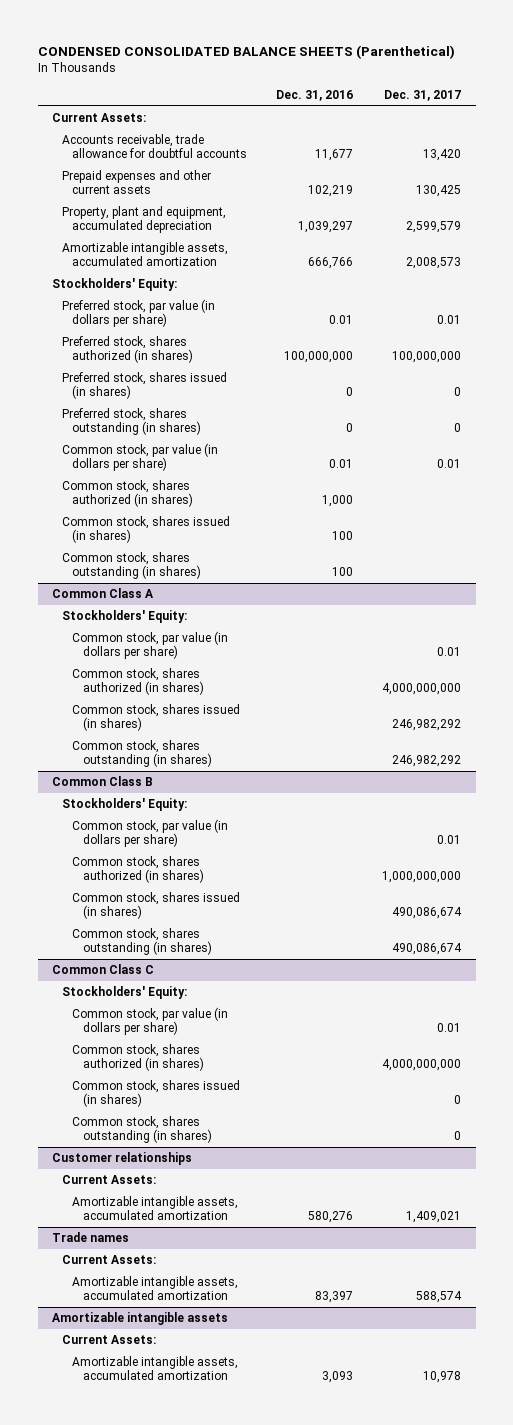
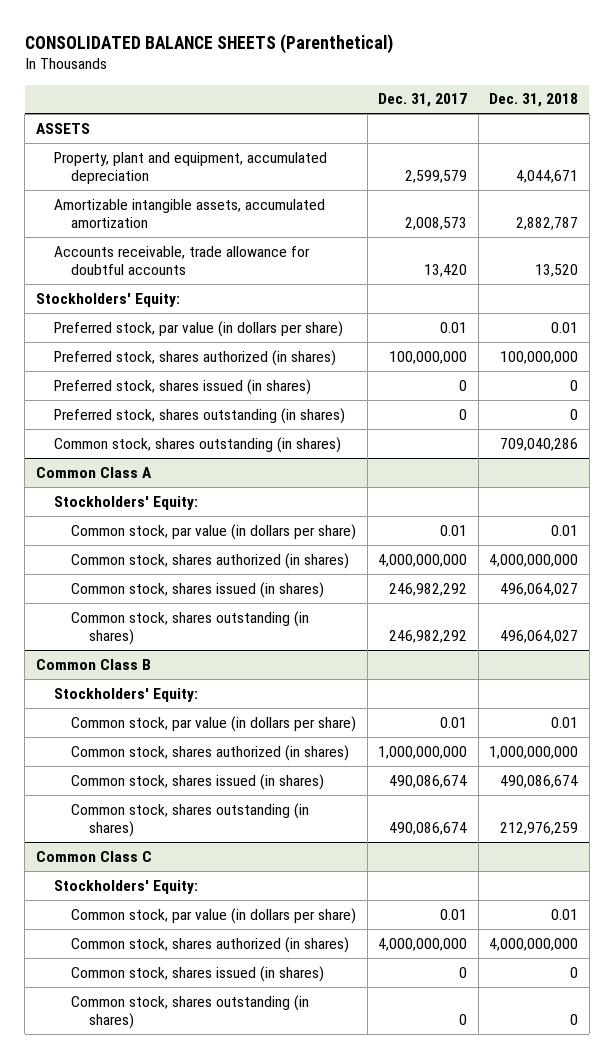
- CONDENSED CONSOLIDATED BALANCE SHEETS (Parenthetical)
+ CONSOLIDATED BALANCE SHEETS (Parenthetical)
- | Dec. 31, 2016 | Dec. 31, 2017
+ | Dec. 31, 2017 | Dec. 31, 2018
- Current Assets:
- Prepaid expenses and other current assets | 102,219 | 130,425
+ ASSETS
moved down: Accounts receivable, trade allowance for doubtful accounts | 13,420 | 13,520
- Common stock, par value (in dollars per share) | 0.01 | 0.01
- Common stock, shares authorized (in shares) | 1,000 |
- Common stock, shares issued (in shares) | 100 |
- Customer relationships
- Current Assets:
- Amortizable intangible assets, accumulated amortization | 580,276 | 1,409,021
- Trade names
- Current Assets:
- Amortizable intangible assets, accumulated amortization | 83,397 | 588,574
- Amortizable intangible assets
- Current Assets:
- Amortizable intangible assets, accumulated amortization | 3,093 | 10,978

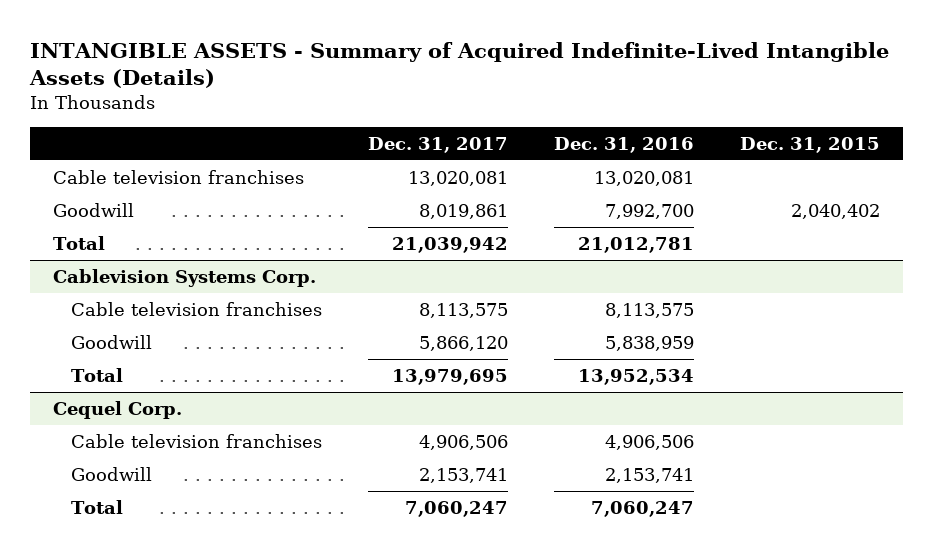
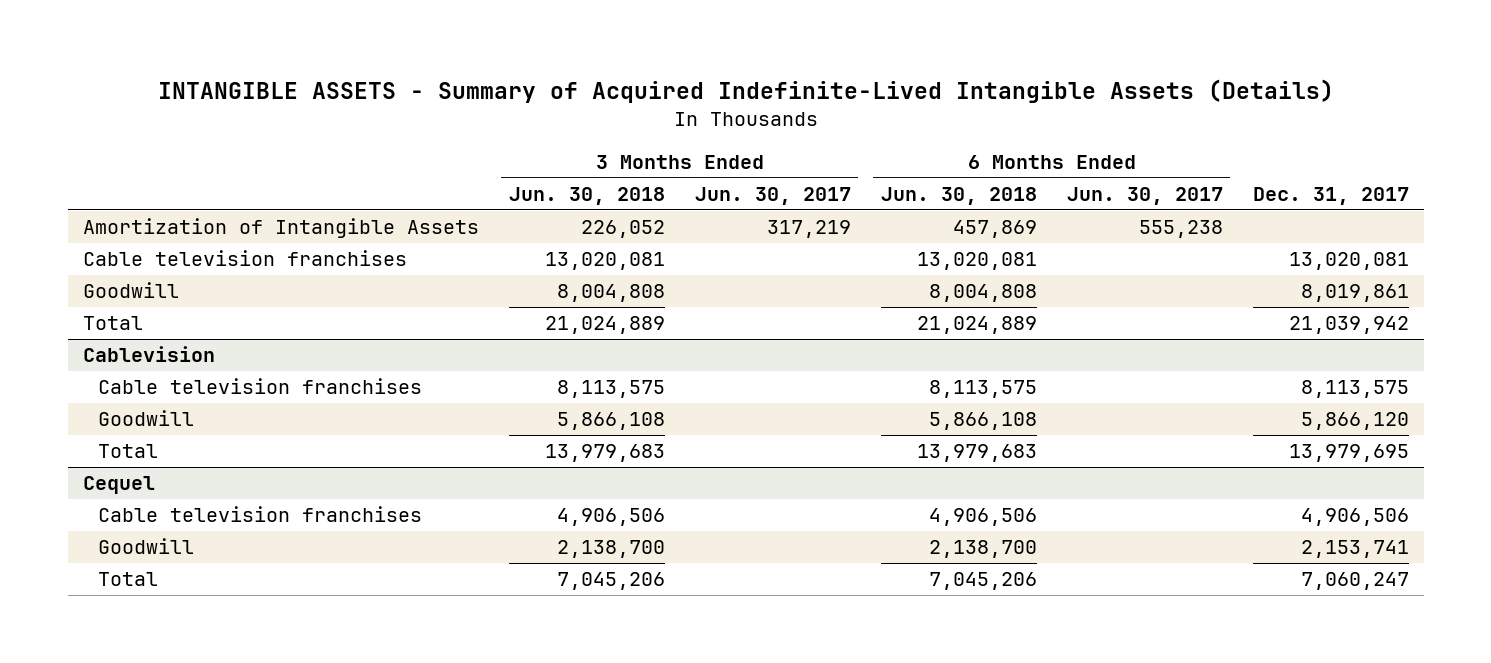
- | Dec. 31, 2017 | Dec. 31, 2016 | Dec. 31, 2015
+ | 3 Months Ended Jun. 30, 2018 | 3 Months Ended Jun. 30, 2017 | 6 Months Ended Jun. 30, 2018 | 6 Months Ended Jun. 30, 2017 | Dec. 31, 2017
+ Amortization of Intangible Assets | 226,052 | 317,219 | 457,869 | 555,238 |
- Cablevision Systems Corp.
+ Cablevision
- Cequel Corp.
+ Cequel

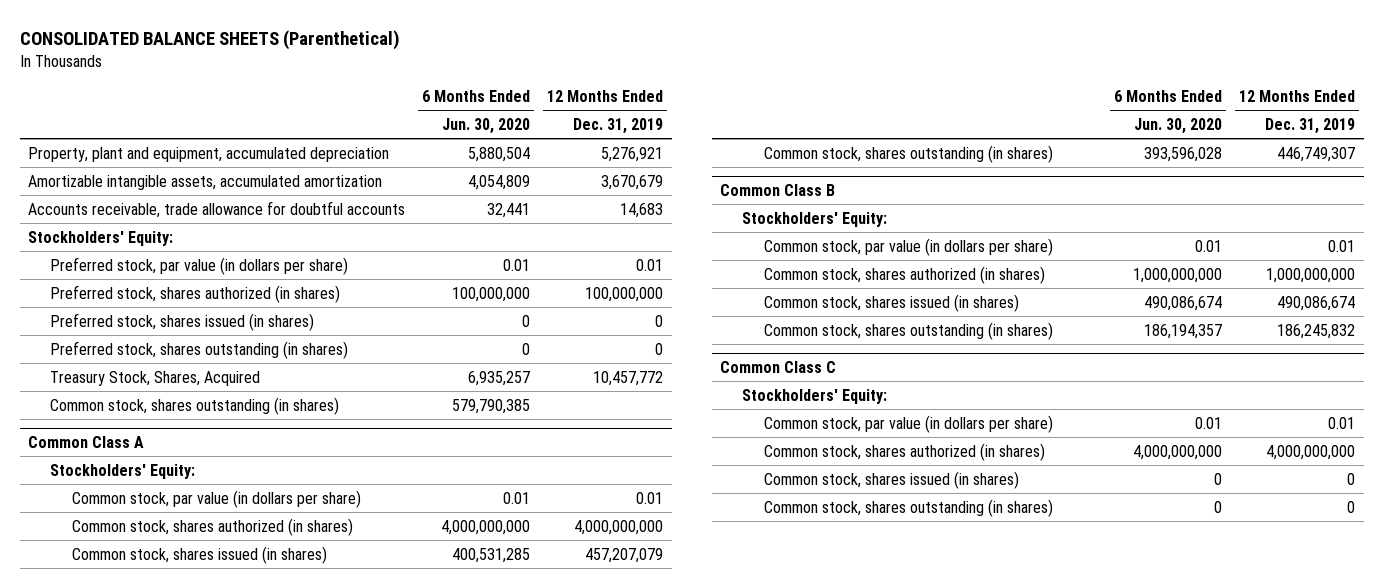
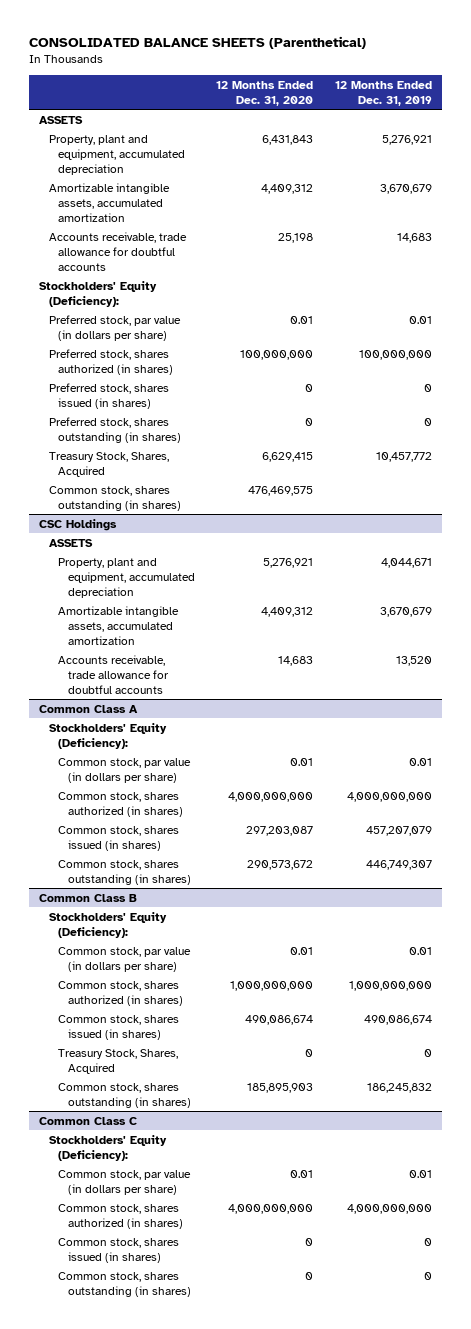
- | 6 Months Ended Jun. 30, 2020 | 12 Months Ended Dec. 31, 2019
+ | 12 Months Ended Dec. 31, 2020 | 12 Months Ended Dec. 31, 2019
+ ASSETS
- Stockholders' Equity:
+ Stockholders' Equity (Deficiency):
+ CSC Holdings
+ ASSETS
+ Property, plant and equipment, accumulated depreciation | 5,276,921 | 4,044,671
+ Amortizable intangible assets, accumulated amortization | 4,409,312 | 3,670,679
+ Accounts receivable, trade allowance for doubtful accounts | 14,683 | 13,520
@ Common Class A
- Stockholders' Equity:
+ Stockholders' Equity (Deficiency):
@ Common Class B
- Stockholders' Equity:
+ Stockholders' Equity (Deficiency):
+ Treasury Stock, Shares, Acquired | 0 | 0
@ Common Class C
- Stockholders' Equity:
+ Stockholders' Equity (Deficiency):

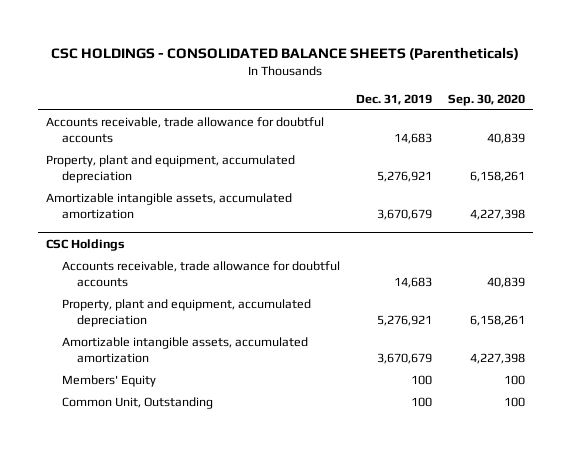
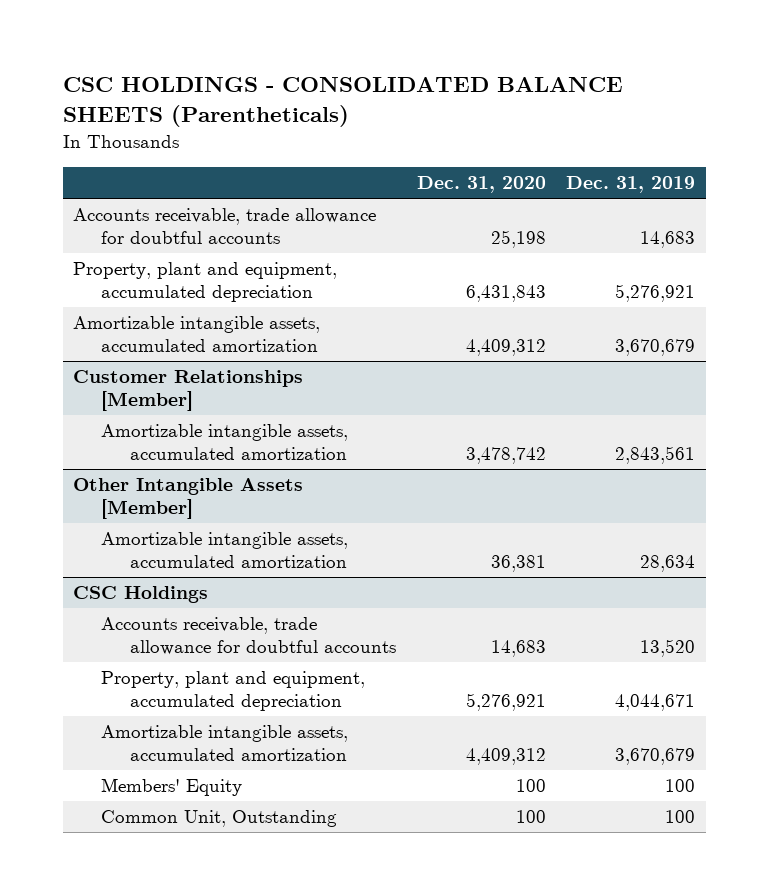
- | Dec. 31, 2019 | Sep. 30, 2020
+ | Dec. 31, 2020 | Dec. 31, 2019
+ Customer Relationships [Member]
+ Amortizable intangible assets, accumulated amortization | 3,478,742 | 2,843,561
+ Other Intangible Assets [Member]
+ Amortizable intangible assets, accumulated amortization | 36,381 | 28,634
@ CSC Holdings
- Accounts receivable, trade allowance for doubtful accounts | 14,683 | 40,839
- Property, plant and equipment, accumulated depreciation | 5,276,921 | 6,158,261
+ Accounts receivable, trade allowance for doubtful accounts | 14,683 | 13,520
+ Property, plant and equipment, accumulated depreciation | 5,276,921 | 4,044,671

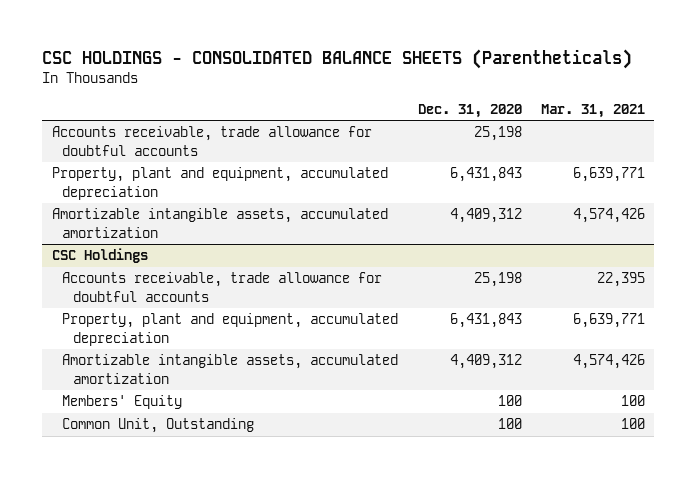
- | Dec. 31, 2020 | Dec. 31, 2019
+ | Dec. 31, 2020 | Mar. 31, 2021
- Customer Relationships [Member]
- Amortizable intangible assets, accumulated amortization | 3,478,742 | 2,843,561
- Other Intangible Assets [Member]
- Amortizable intangible assets, accumulated amortization | 36,381 | 28,634
@ CSC Holdings
- Accounts receivable, trade allowance for doubtful accounts | 14,683 | 13,520
- Property, plant and equipment, accumulated depreciation | 5,276,921 | 4,044,671
+ Accounts receivable, trade allowance for doubtful accounts | 25,198 | 22,395
+ Property, plant and equipment, accumulated depreciation | 6,431,843 | 6,639,771

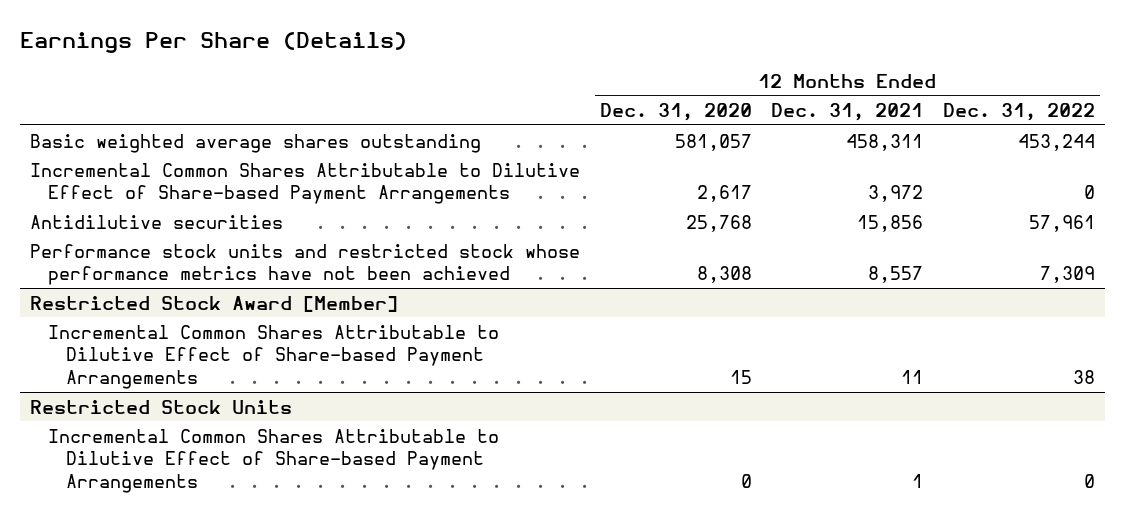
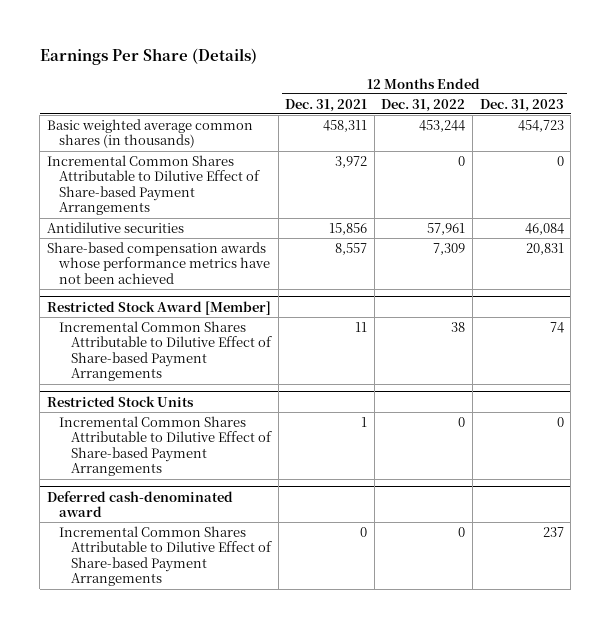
- | 12 Months Ended Dec. 31, 2020 | 12 Months Ended Dec. 31, 2021 | 12 Months Ended Dec. 31, 2022
+ | 12 Months Ended Dec. 31, 2021 | 12 Months Ended Dec. 31, 2022 | 12 Months Ended Dec. 31, 2023
- Basic weighted average shares outstanding | 581,057 | 458,311 | 453,244
+ Basic weighted average common shares (in thousands) | 458,311 | 453,244 | 454,723
- Performance stock units and restricted stock whose performance metrics have not been achieved | 8,308 | 8,557 | 7,309
+ Share-based compensation awards whose performance metrics have not been achieved | 8,557 | 7,309 | 20,831
+ Deferred cash-denominated award
+ Incremental Common Shares Attributable to Dilutive Effect of Share-based Payment Arrangements | 0 | 0 | 237

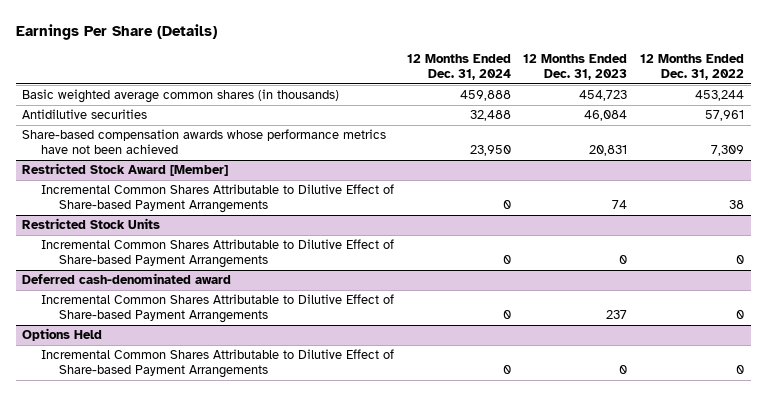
- | 12 Months Ended Dec. 31, 2021 | 12 Months Ended Dec. 31, 2022 | 12 Months Ended Dec. 31, 2023
+ | 12 Months Ended Dec. 31, 2024 | 12 Months Ended Dec. 31, 2023 | 12 Months Ended Dec. 31, 2022
- Incremental Common Shares Attributable to Dilutive Effect of Share-based Payment Arrangements | 3,972 | 0 | 0
+ Options Held
+ Incremental Common Shares Attributable to Dilutive Effect of Share-based Payment Arrangements | 0 | 0 | 0

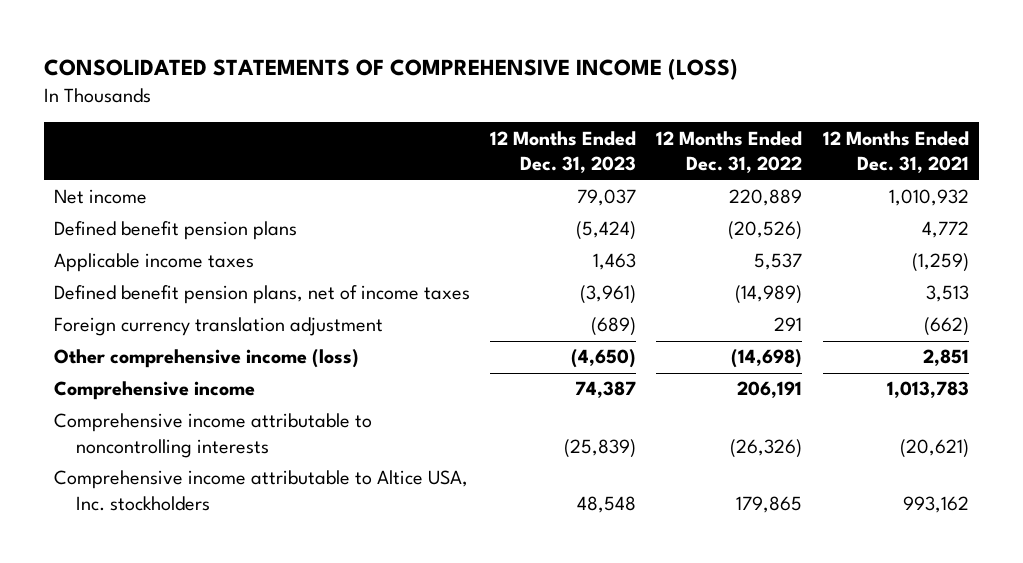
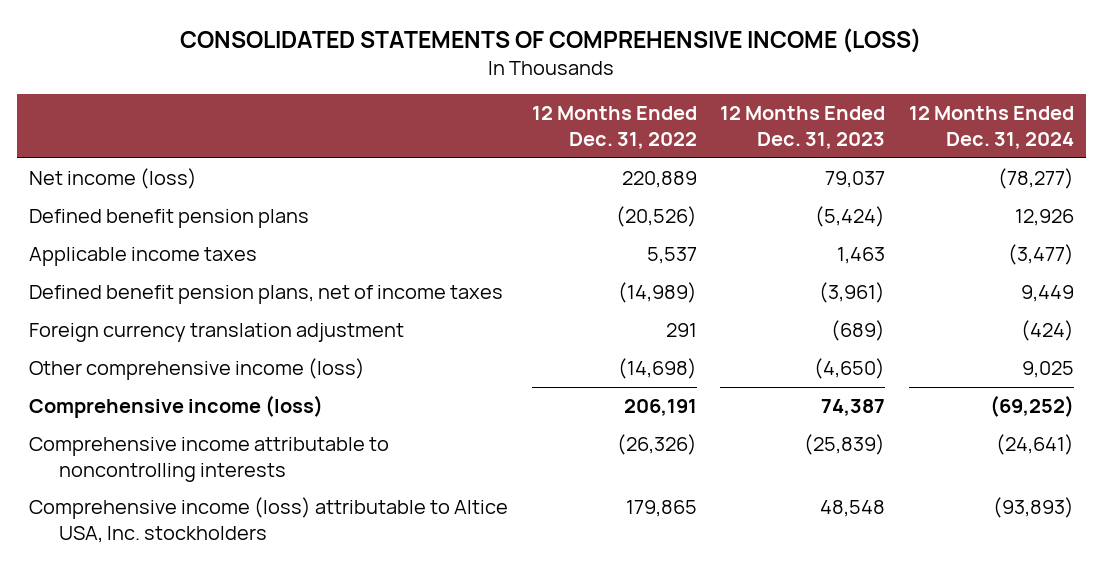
- | 12 Months Ended Dec. 31, 2023 | 12 Months Ended Dec. 31, 2022 | 12 Months Ended Dec. 31, 2021
+ | 12 Months Ended Dec. 31, 2022 | 12 Months Ended Dec. 31, 2023 | 12 Months Ended Dec. 31, 2024
- Net income | 79,037 | 220,889 | 1,010,932
+ Net income (loss) | 220,889 | 79,037 | (78,277)
- Comprehensive income | 74,387 | 206,191 | 1,013,783
+ Comprehensive income (loss) | 206,191 | 74,387 | (69,252)
- Comprehensive income attributable to Altice USA, Inc. stockholders | 48,548 | 179,865 | 993,162
+ Comprehensive income (loss) attributable to Altice USA, Inc. stockholders | 179,865 | 48,548 | (93,893)

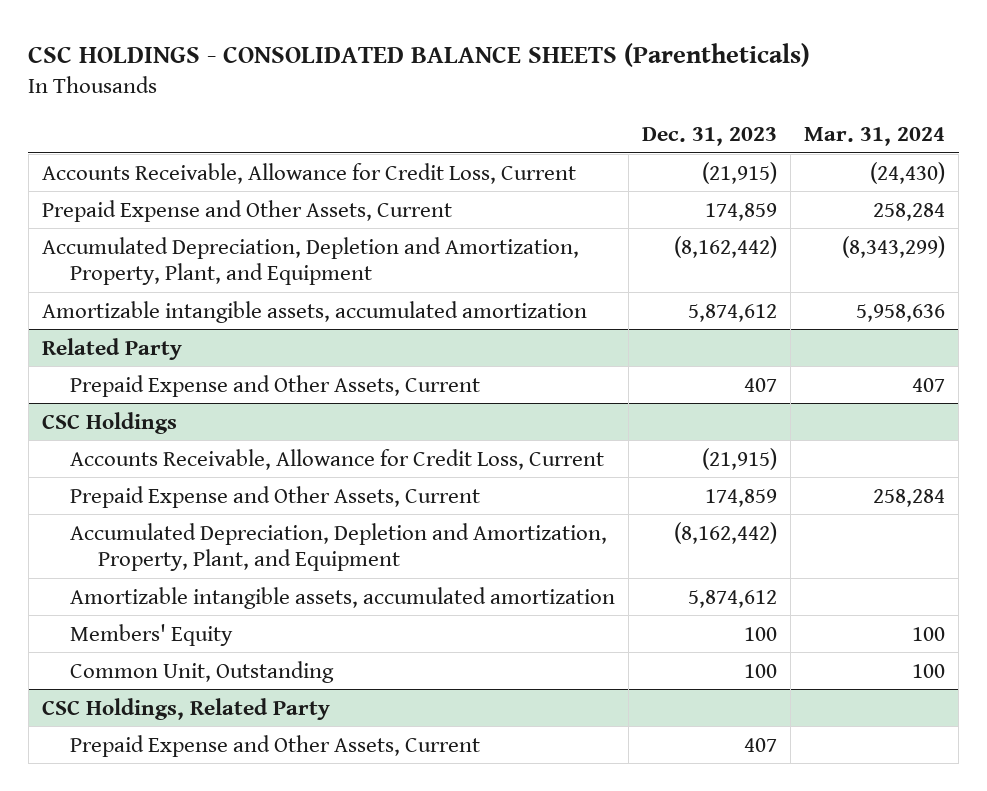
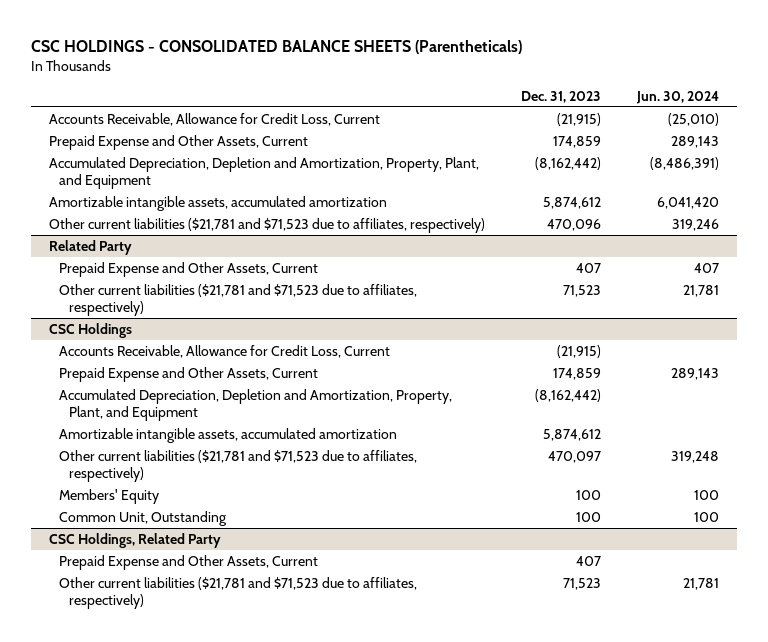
- | Dec. 31, 2023 | Mar. 31, 2024
+ | Dec. 31, 2023 | Jun. 30, 2024
+ Other current liabilities ($21,781 and $71,523 due to affiliates, respectively) | 470,096 | 319,246
@ Related Party
+ Other current liabilities ($21,781 and $71,523 due to affiliates, respectively) | 71,523 | 21,781
@ CSC Holdings
+ Other current liabilities ($21,781 and $71,523 due to affiliates, respectively) | 470,097 | 319,248
@ CSC Holdings, Related Party
+ Other current liabilities ($21,781 and $71,523 due to affiliates, respectively) | 71,523 | 21,781

